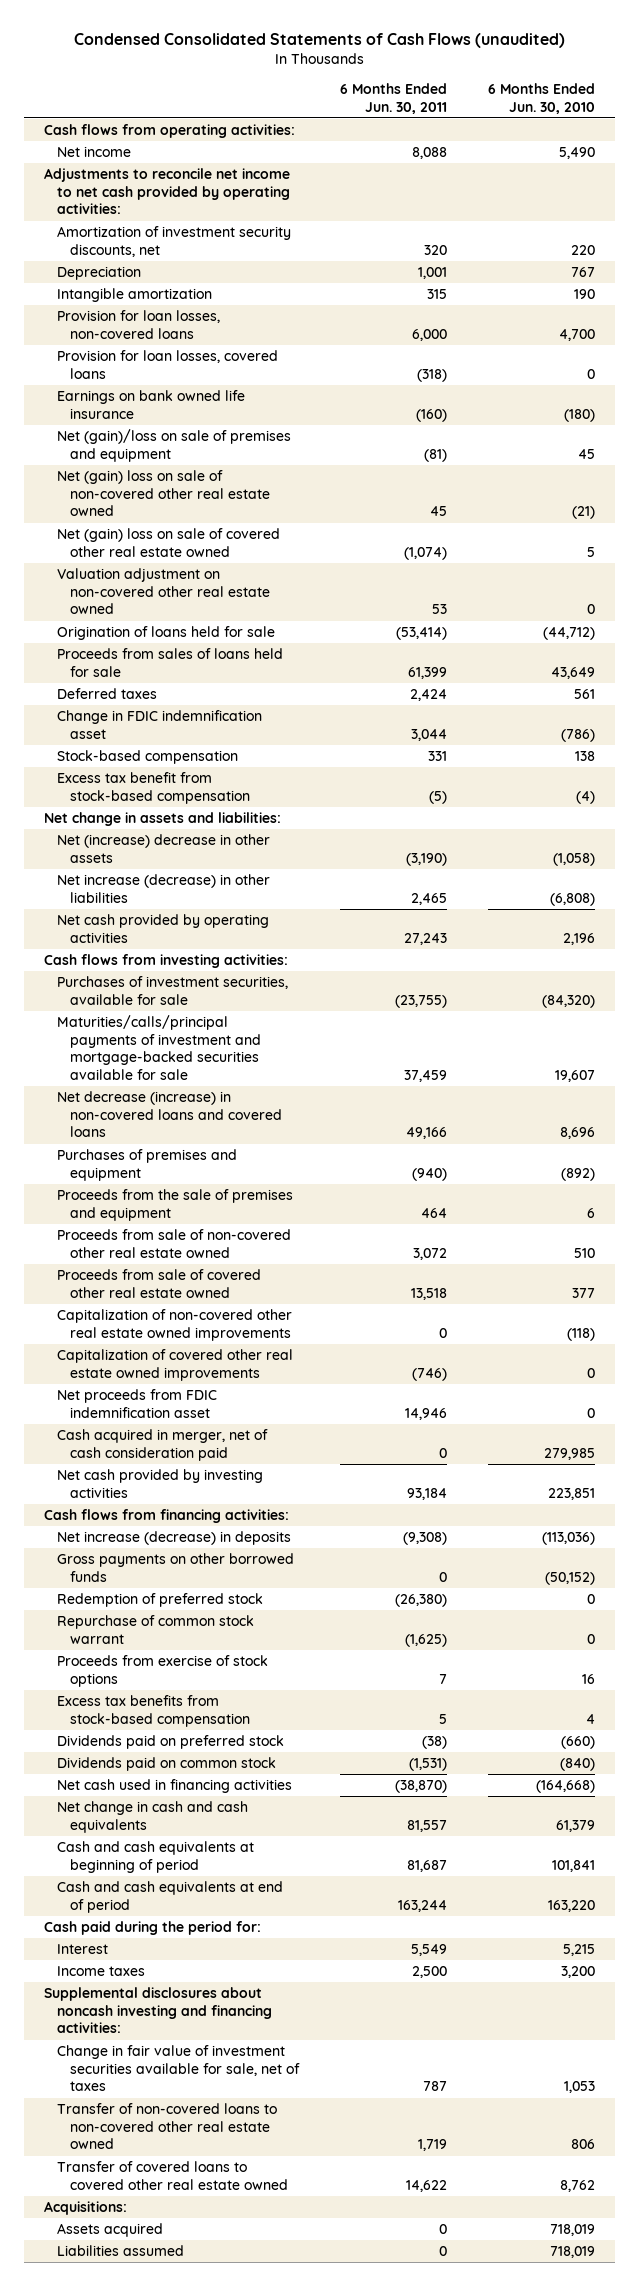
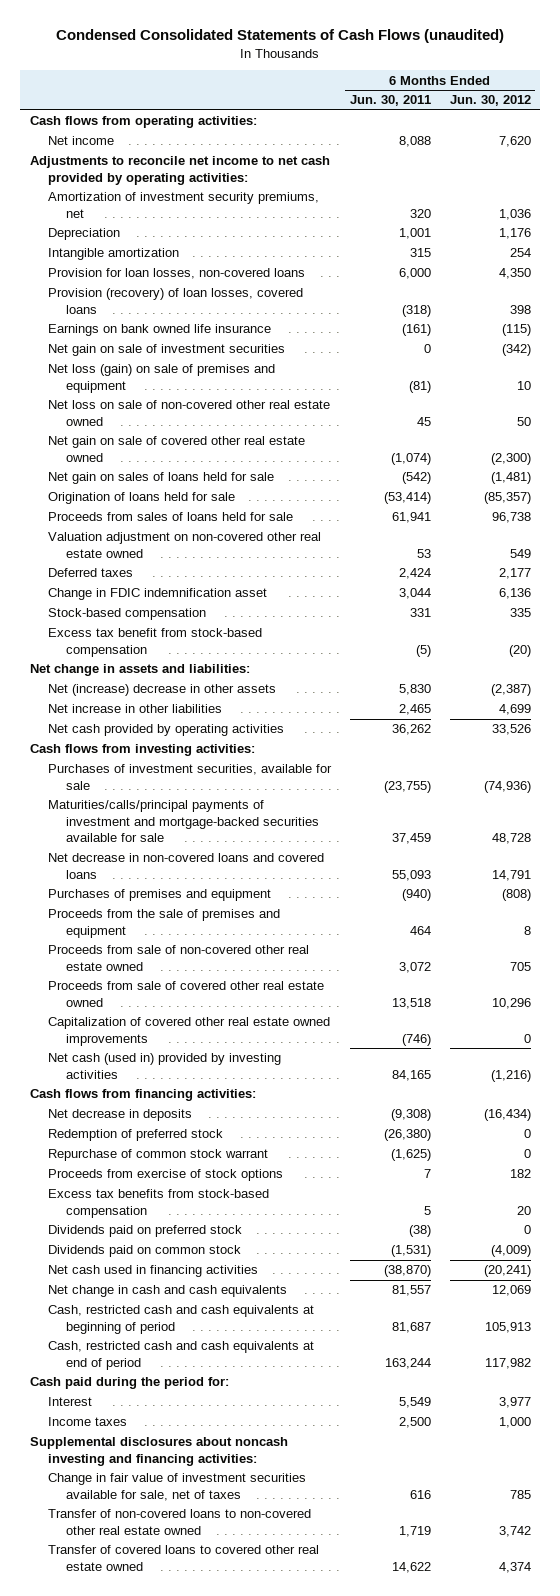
- | 6 Months Ended Jun. 30, 2011 | 6 Months Ended Jun. 30, 2010
+ | 6 Months Ended Jun. 30, 2011 | 6 Months Ended Jun. 30, 2012
- Amortization of investment security discounts, net | 320 | 220
+ Amortization of investment security premiums, net | 320 | 1,036
- Provision for loan losses, covered loans | (318) | 0
- Earnings on bank owned life insurance | (160) | (180)
- Net (gain)/loss on sale of premises and equipment | (81) | 45
- Net (gain) loss on sale of non-covered other real estate owned | 45 | (21)
- Net (gain) loss on sale of covered other real estate owned | (1,074) | 5
+ Provision (recovery) of loan losses, covered loans | (318) | 398
+ Earnings on bank owned life insurance | (161) | (115)
+ Net gain on sale of investment securities | 0 | (342)
+ Net loss (gain) on sale of premises and equipment | (81) | 10
+ Net loss on sale of non-covered other real estate owned | 45 | 50
+ Net gain on sale of covered other real estate owned | (1,074) | (2,300)
+ Net gain on sales of loans held for sale | (542) | (1,481)
- Proceeds from sales of loans held for sale | 61,399 | 43,649
+ Proceeds from sales of loans held for sale | 61,941 | 96,738
moved down: Valuation adjustment on non-covered other real estate owned | 53 | 549
- Net (increase) decrease in other assets | (3,190) | (1,058)
- Net increase (decrease) in other liabilities | 2,465 | (6,808)
- Net cash provided by operating activities | 27,243 | 2,196
+ Net (increase) decrease in other assets | 5,830 | (2,387)
+ Net increase in other liabilities | 2,465 | 4,699
+ Net cash provided by operating activities | 36,262 | 33,526
- Net decrease (increase) in non-covered loans and covered loans | 49,166 | 8,696
+ Net decrease in non-covered loans and covered loans | 55,093 | 14,791
- Capitalization of non-covered other real estate owned improvements | 0 | (118)
- Net proceeds from FDIC indemnification asset | 14,946 | 0
- Cash acquired in merger, net of cash consideration paid | 0 | 279,985
- Net cash provided by investing activities | 93,184 | 223,851
+ Net cash (used in) provided by investing activities | 84,165 | (1,216)
- Net increase (decrease) in deposits | (9,308) | (113,036)
- Gross payments on other borrowed funds | 0 | (50,152)
+ Net decrease in deposits | (9,308) | (16,434)
- Cash and cash equivalents at beginning of period | 81,687 | 101,841
- Cash and cash equivalents at end of period | 163,244 | 163,220
+ Cash, restricted cash and cash equivalents at beginning of period | 81,687 | 105,913
+ Cash, restricted cash and cash equivalents at end of period | 163,244 | 117,982
- Change in fair value of investment securities available for sale, net of taxes | 787 | 1,053
+ Change in fair value of investment securities available for sale, net of taxes | 616 | 785
- Acquisitions:
- Assets acquired | 0 | 718,019
- Liabilities assumed | 0 | 718,019

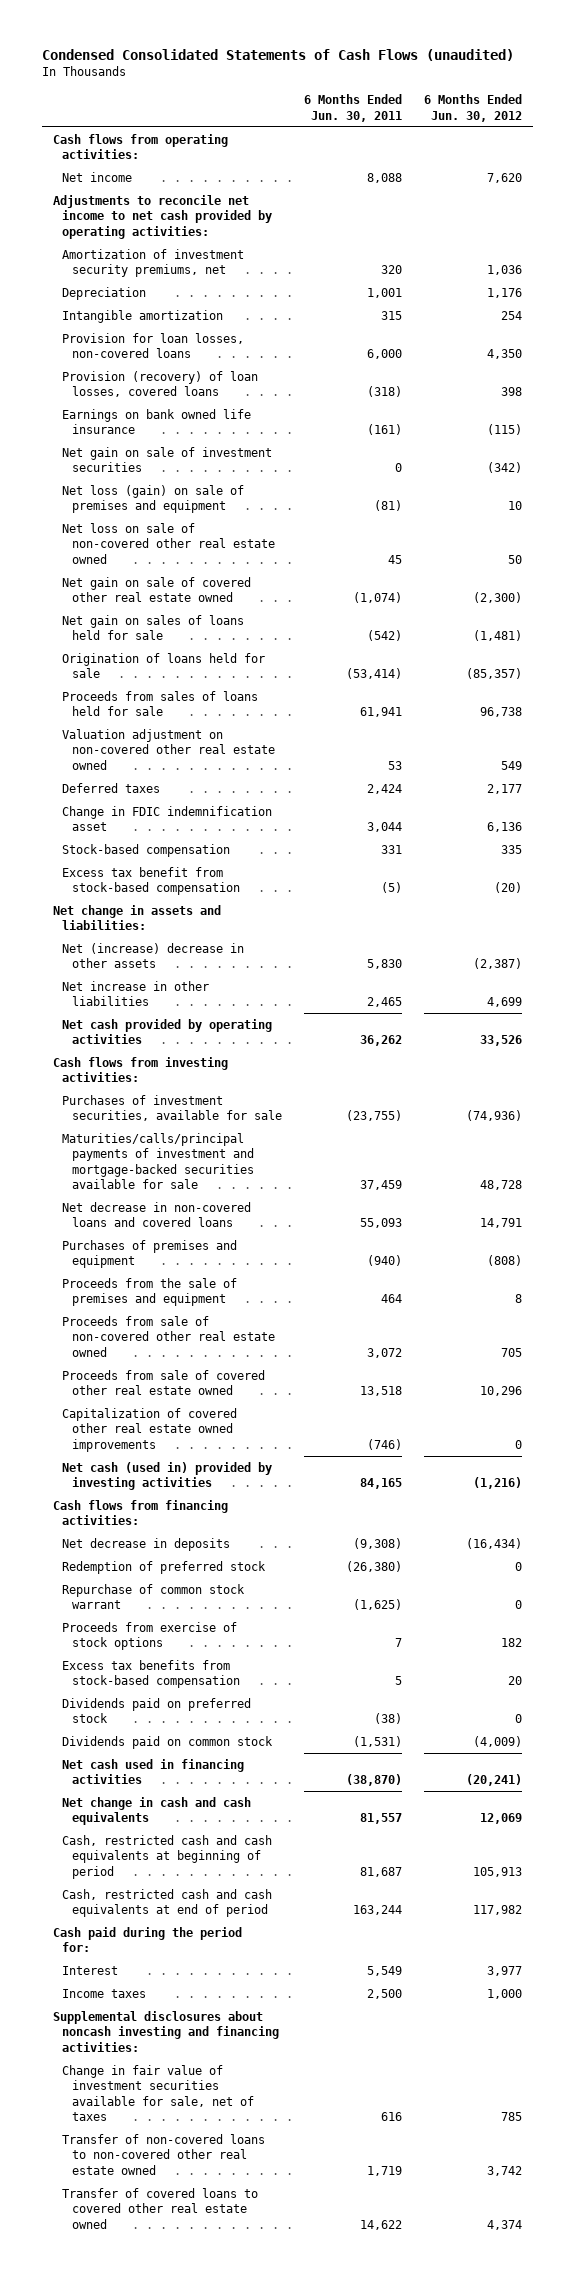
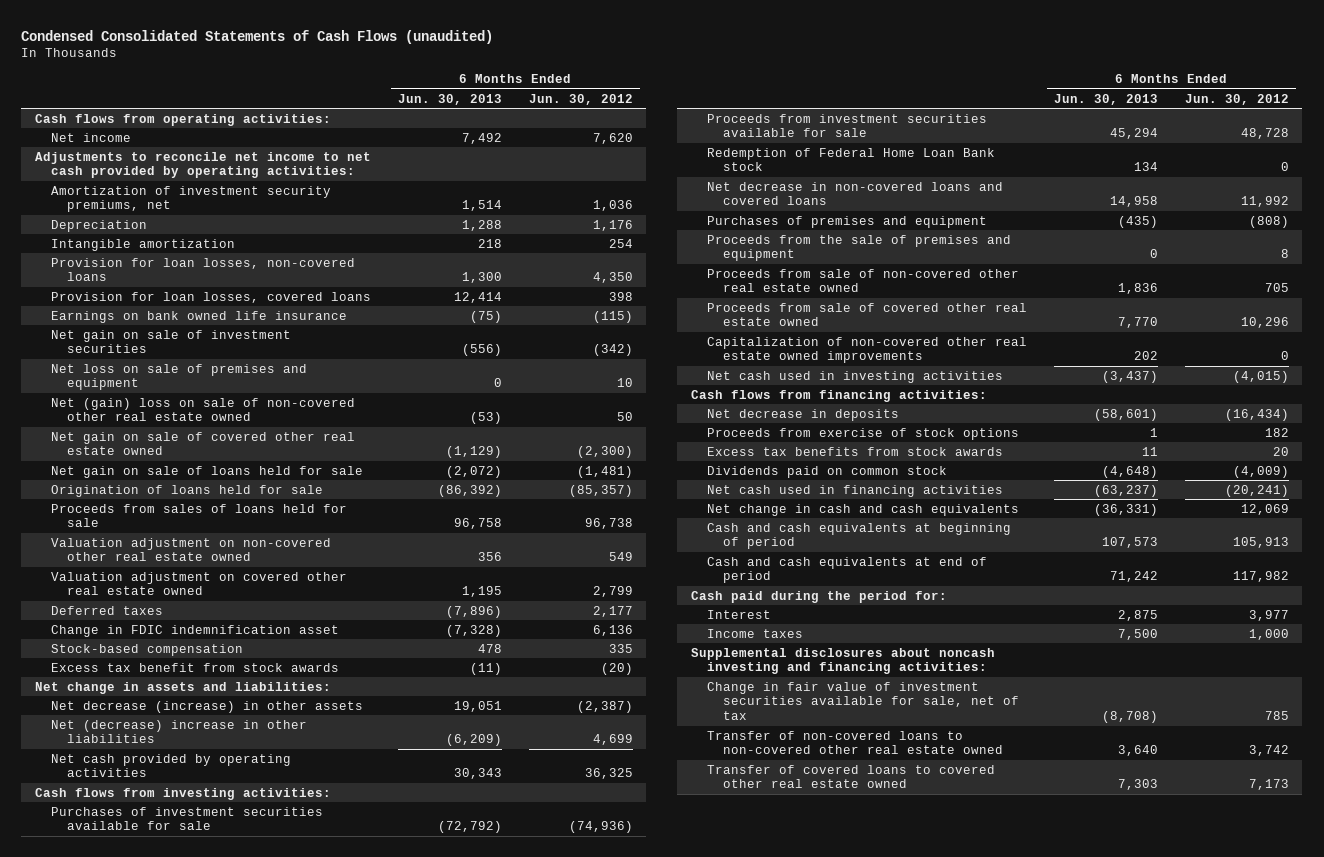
- | 6 Months Ended Jun. 30, 2011 | 6 Months Ended Jun. 30, 2012
+ | 6 Months Ended Jun. 30, 2013 | 6 Months Ended Jun. 30, 2012
- Provision (recovery) of loan losses, covered loans | (318) | 398
+ Provision for loan losses, covered loans | 12,414 | 398
- Net loss (gain) on sale of premises and equipment | (81) | 10
- Net loss on sale of non-covered other real estate owned | 45 | 50
+ Net loss on sale of premises and equipment | 0 | 10
+ Net (gain) loss on sale of non-covered other real estate owned | (53) | 50
- Net gain on sales of loans held for sale | (542) | (1,481)
+ Net gain on sale of loans held for sale | (2,072) | (1,481)
+ Valuation adjustment on covered other real estate owned | 1,195 | 2,799
- Excess tax benefit from stock-based compensation | (5) | (20)
+ Excess tax benefit from stock awards | (11) | (20)
- Net (increase) decrease in other assets | 5,830 | (2,387)
- Net increase in other liabilities | 2,465 | 4,699
- Net cash provided by operating activities | 36,262 | 33,526
+ Net decrease (increase) in other assets | 19,051 | (2,387)
+ Net (decrease) increase in other liabilities | (6,209) | 4,699
+ Net cash provided by operating activities | 30,343 | 36,325
- Purchases of investment securities, available for sale | (23,755) | (74,936)
- Maturities/calls/principal payments of investment and mortgage-backed securities available for sale | 37,459 | 48,728
- Net decrease in non-covered loans and covered loans | 55,093 | 14,791
+ Purchases of investment securities available for sale | (72,792) | (74,936)
+ Proceeds from investment securities available for sale | 45,294 | 48,728
+ Redemption of Federal Home Loan Bank stock | 134 | 0
+ Net decrease in non-covered loans and covered loans | 14,958 | 11,992
- Capitalization of covered other real estate owned improvements | (746) | 0
- Net cash (used in) provided by investing activities | 84,165 | (1,216)
+ Capitalization of non-covered other real estate owned improvements | 202 | 0
+ Net cash used in investing activities | (3,437) | (4,015)
- Redemption of preferred stock | (26,380) | 0
- Repurchase of common stock warrant | (1,625) | 0
- Excess tax benefits from stock-based compensation | 5 | 20
- Dividends paid on preferred stock | (38) | 0
+ Excess tax benefits from stock awards | 11 | 20
- Cash, restricted cash and cash equivalents at beginning of period | 81,687 | 105,913
- Cash, restricted cash and cash equivalents at end of period | 163,244 | 117,982
+ Cash and cash equivalents at beginning of period | 107,573 | 105,913
+ Cash and cash equivalents at end of period | 71,242 | 117,982
- Change in fair value of investment securities available for sale, net of taxes | 616 | 785
+ Change in fair value of investment securities available for sale, net of tax | (8,708) | 785
- Transfer of covered loans to covered other real estate owned | 14,622 | 4,374
+ Transfer of covered loans to covered other real estate owned | 7,303 | 7,173

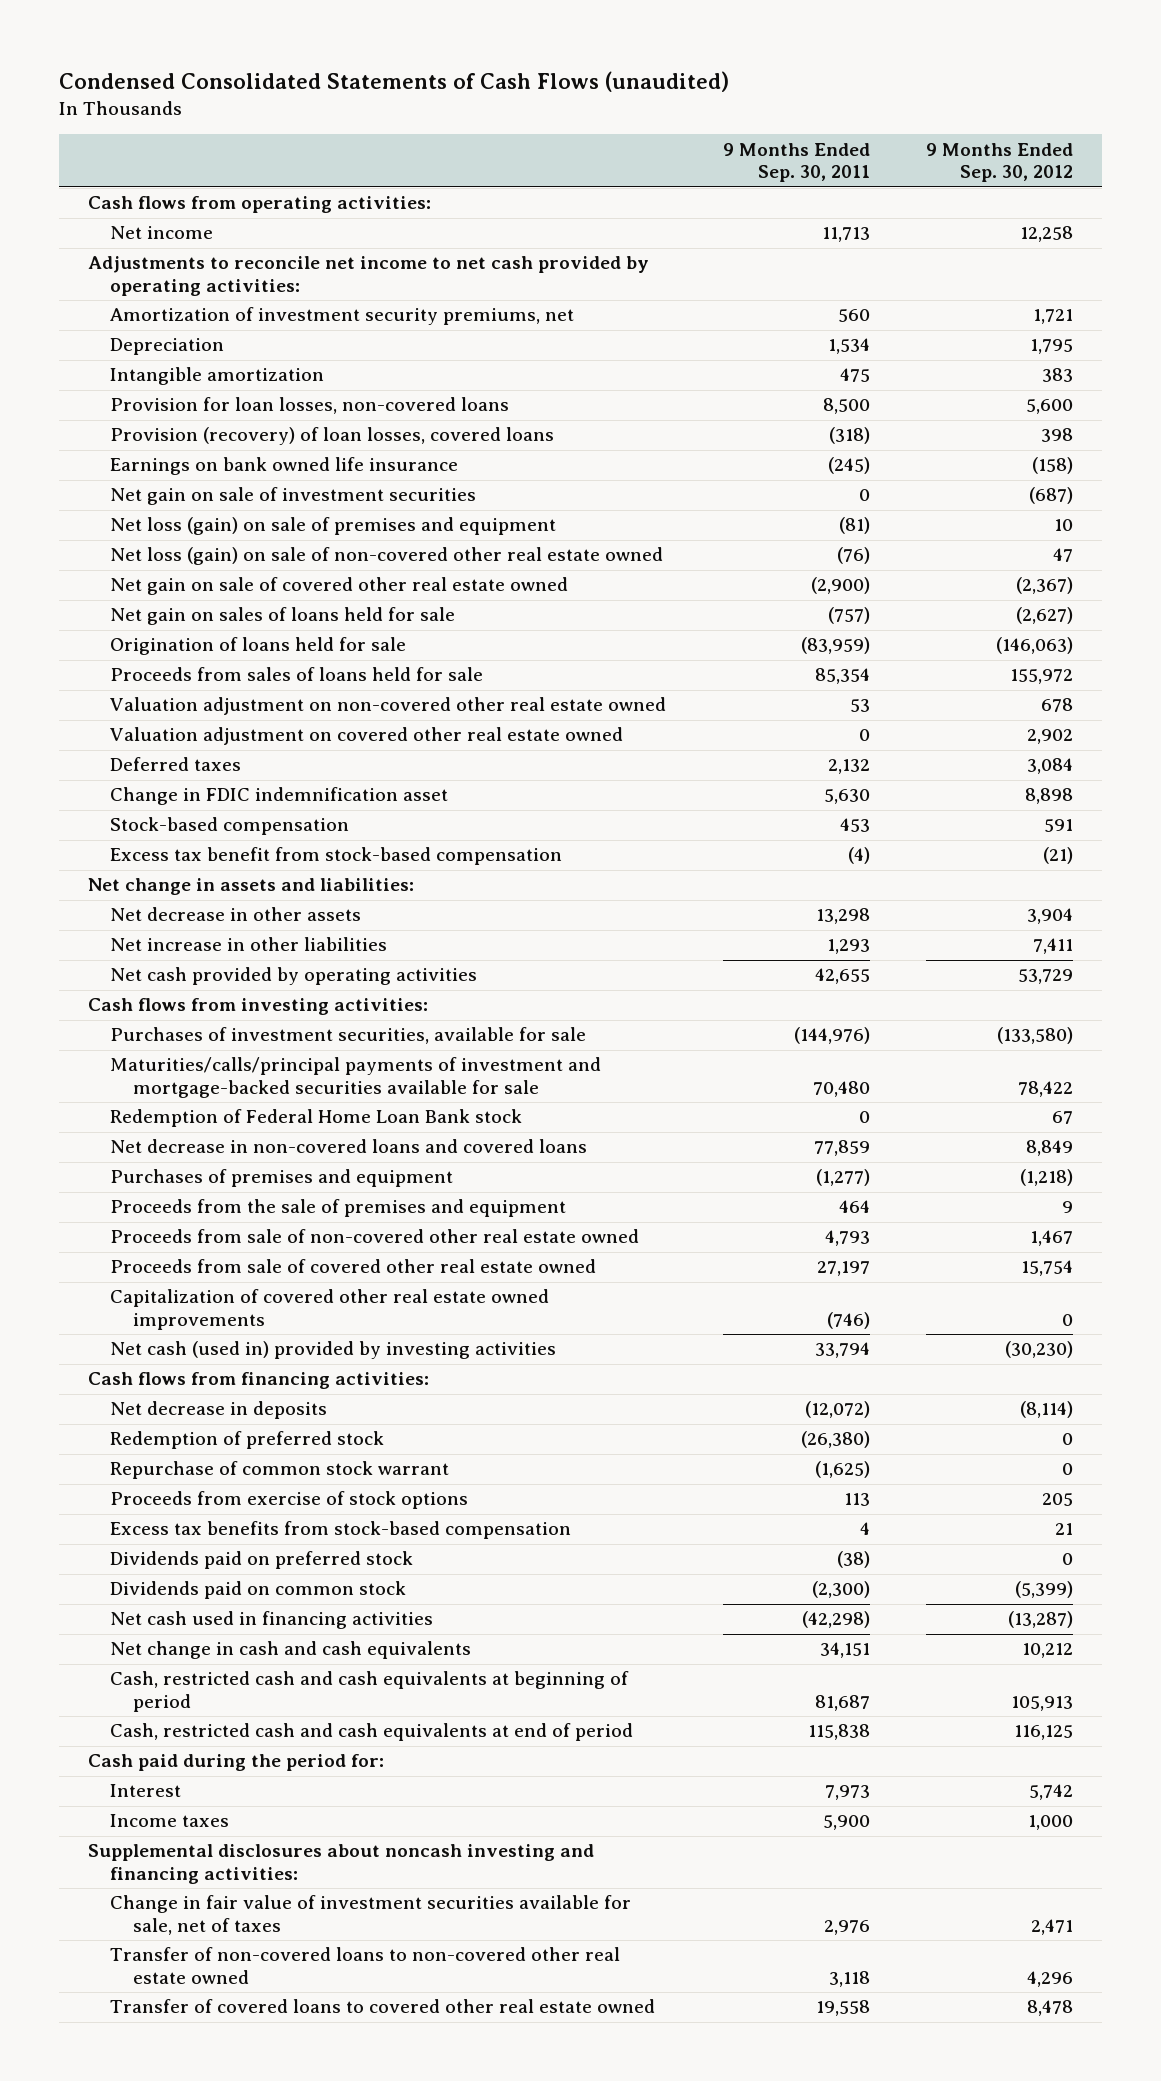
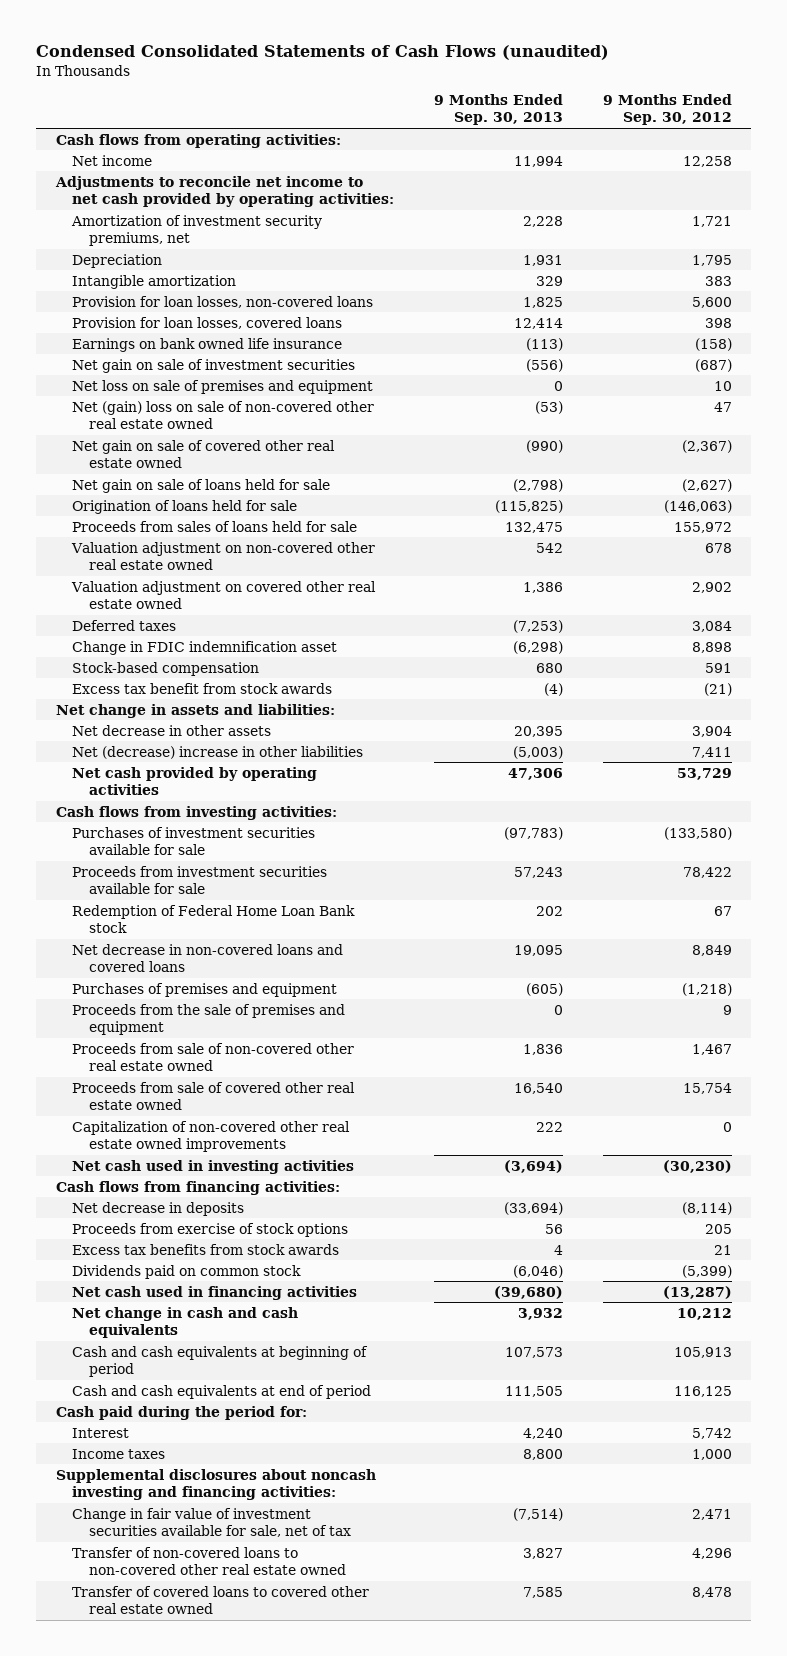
- | 9 Months Ended Sep. 30, 2011 | 9 Months Ended Sep. 30, 2012
+ | 9 Months Ended Sep. 30, 2013 | 9 Months Ended Sep. 30, 2012
- Provision (recovery) of loan losses, covered loans | (318) | 398
+ Provision for loan losses, covered loans | 12,414 | 398
- Net loss (gain) on sale of premises and equipment | (81) | 10
- Net loss (gain) on sale of non-covered other real estate owned | (76) | 47
+ Net loss on sale of premises and equipment | 0 | 10
+ Net (gain) loss on sale of non-covered other real estate owned | (53) | 47
- Net gain on sales of loans held for sale | (757) | (2,627)
+ Net gain on sale of loans held for sale | (2,798) | (2,627)
- Excess tax benefit from stock-based compensation | (4) | (21)
+ Excess tax benefit from stock awards | (4) | (21)
- Net increase in other liabilities | 1,293 | 7,411
+ Net (decrease) increase in other liabilities | (5,003) | 7,411
- Purchases of investment securities, available for sale | (144,976) | (133,580)
- Maturities/calls/principal payments of investment and mortgage-backed securities available for sale | 70,480 | 78,422
+ Purchases of investment securities available for sale | (97,783) | (133,580)
+ Proceeds from investment securities available for sale | 57,243 | 78,422
- Capitalization of covered other real estate owned improvements | (746) | 0
- Net cash (used in) provided by investing activities | 33,794 | (30,230)
+ Capitalization of non-covered other real estate owned improvements | 222 | 0
+ Net cash used in investing activities | (3,694) | (30,230)
- Redemption of preferred stock | (26,380) | 0
- Repurchase of common stock warrant | (1,625) | 0
- Excess tax benefits from stock-based compensation | 4 | 21
- Dividends paid on preferred stock | (38) | 0
+ Excess tax benefits from stock awards | 4 | 21
- Cash, restricted cash and cash equivalents at beginning of period | 81,687 | 105,913
- Cash, restricted cash and cash equivalents at end of period | 115,838 | 116,125
+ Cash and cash equivalents at beginning of period | 107,573 | 105,913
+ Cash and cash equivalents at end of period | 111,505 | 116,125
- Change in fair value of investment securities available for sale, net of taxes | 2,976 | 2,471
+ Change in fair value of investment securities available for sale, net of tax | (7,514) | 2,471

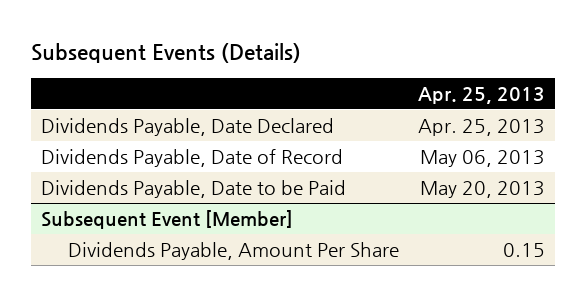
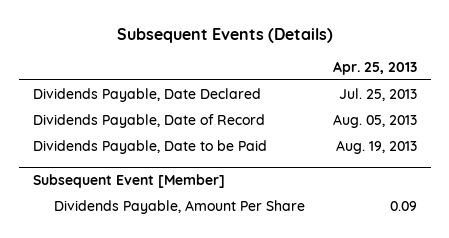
- Dividends Payable, Date Declared | Apr. 25, 2013
- Dividends Payable, Date of Record | May 06, 2013
- Dividends Payable, Date to be Paid | May 20, 2013
+ Dividends Payable, Date Declared | Jul. 25, 2013
+ Dividends Payable, Date of Record | Aug. 05, 2013
+ Dividends Payable, Date to be Paid | Aug. 19, 2013
@ Subsequent Event [Member]
- Dividends Payable, Amount Per Share | 0.15
+ Dividends Payable, Amount Per Share | 0.09

